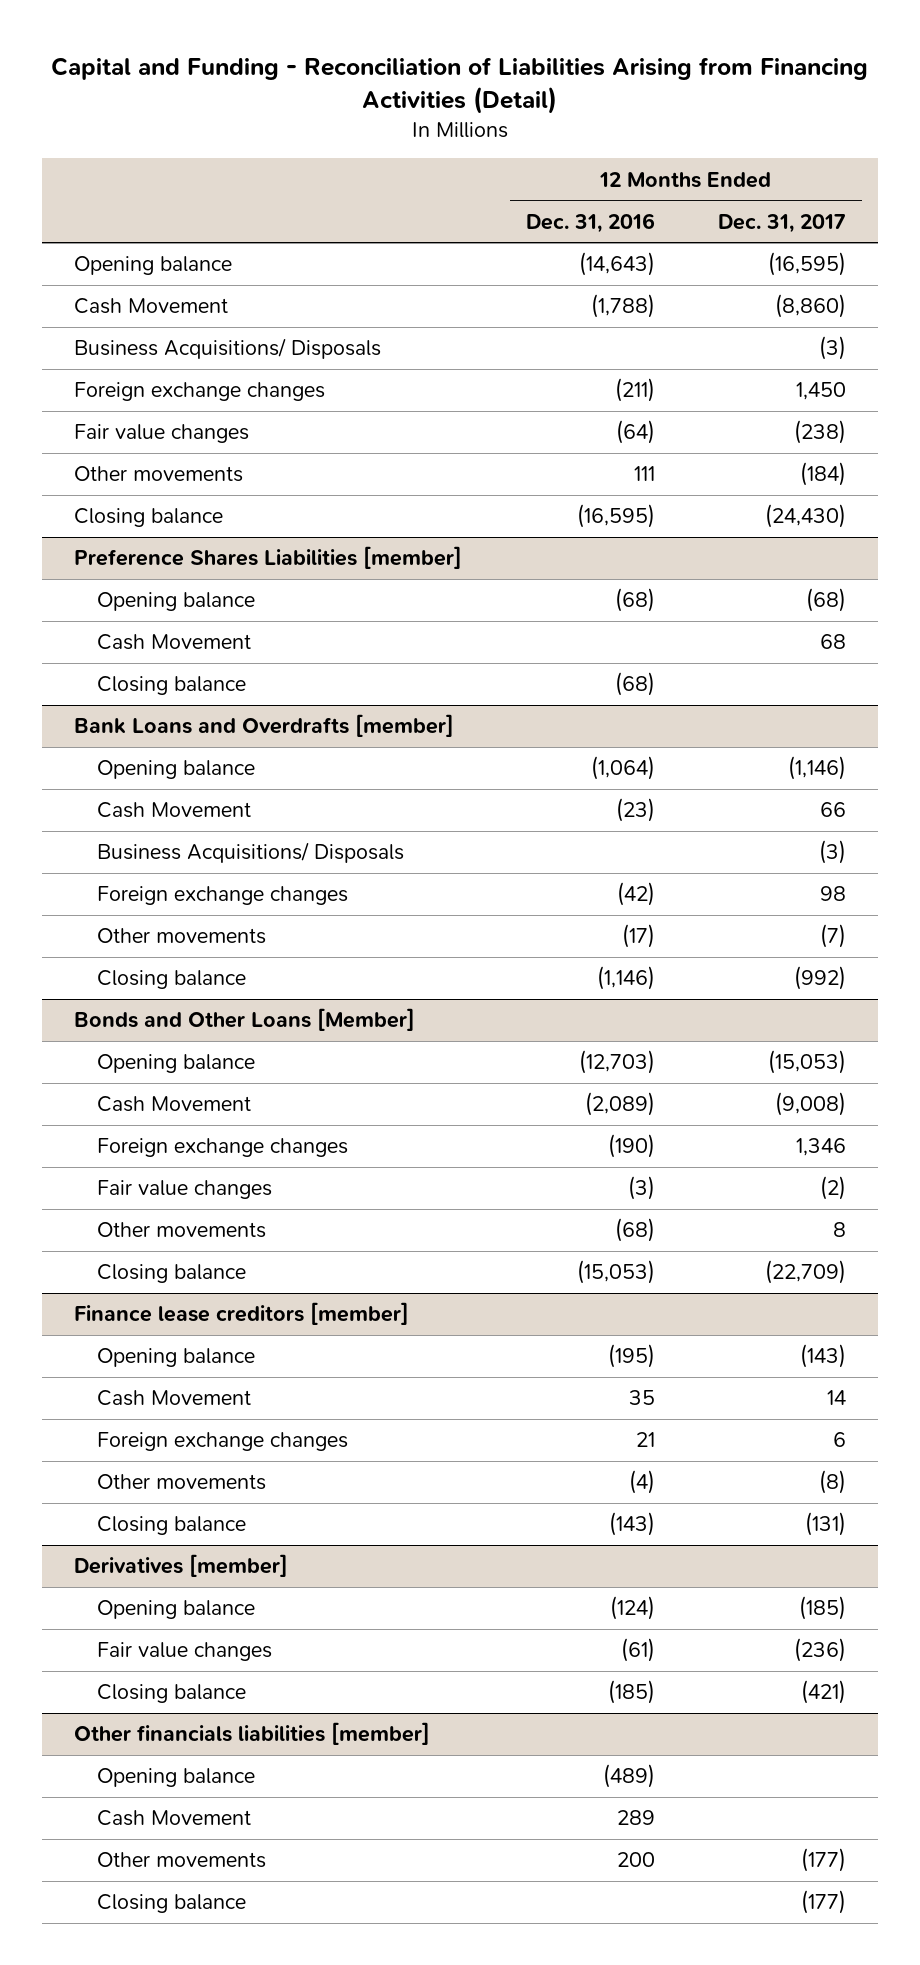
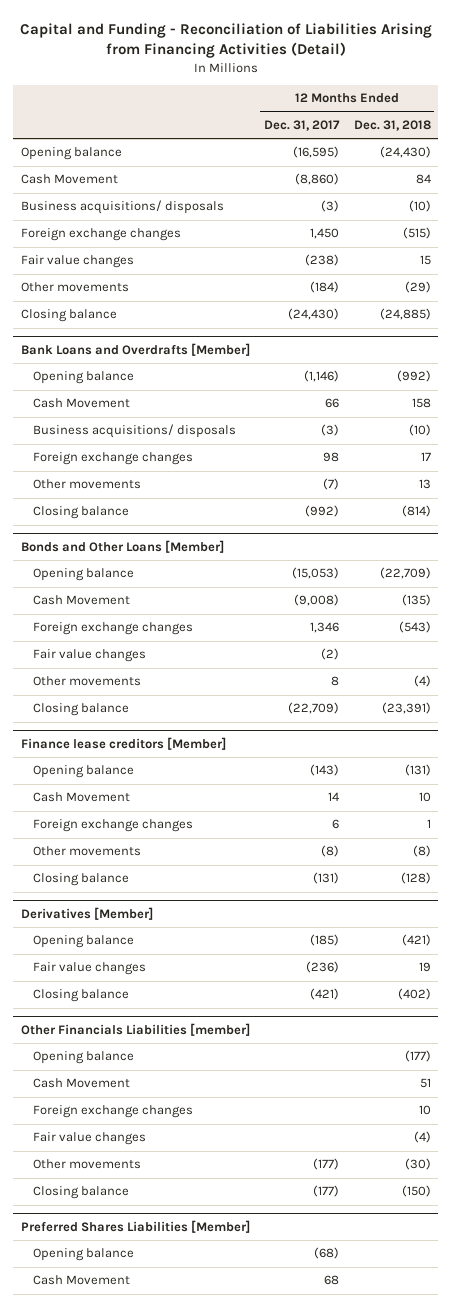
- | 12 Months Ended Dec. 31, 2016 | 12 Months Ended Dec. 31, 2017
+ | 12 Months Ended Dec. 31, 2017 | 12 Months Ended Dec. 31, 2018
- Business Acquisitions/ Disposals | | (3)
+ Business acquisitions/ disposals | (3) | (10)
- Preference Shares Liabilities [member]
- Opening balance | (68) | (68)
- Cash Movement | | 68
- Closing balance | (68) |
- Bank Loans and Overdrafts [member]
+ Bank Loans and Overdrafts [Member]
- Business Acquisitions/ Disposals | | (3)
+ Business acquisitions/ disposals | (3) | (10)
- Finance lease creditors [member]
+ Finance lease creditors [Member]
- Derivatives [member]
+ Derivatives [Member]
- Other financials liabilities [member]
+ Other Financials Liabilities [member]
+ Foreign exchange changes | | 10
+ Fair value changes | | (4)
+ Preferred Shares Liabilities [Member]
+ Opening balance | (68) |
+ Cash Movement | 68 |

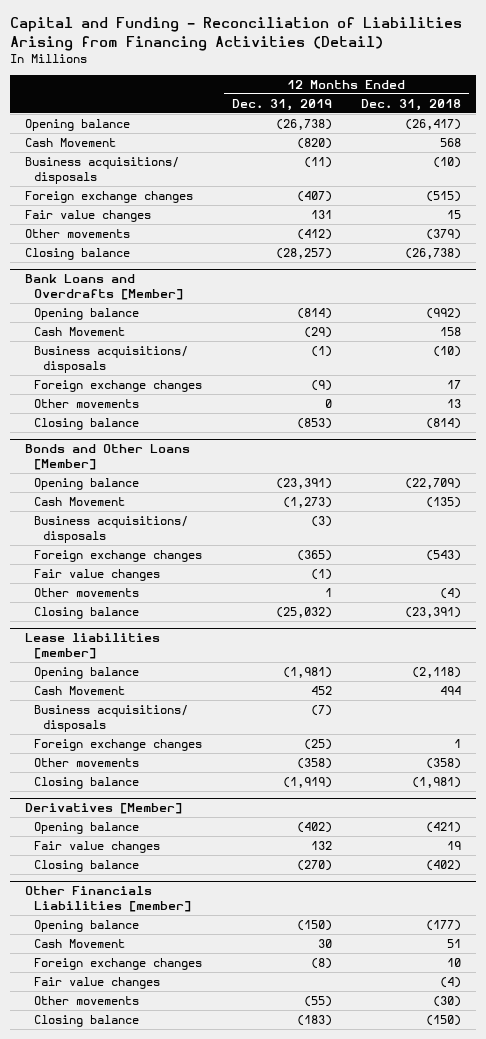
- | 12 Months Ended Dec. 31, 2017 | 12 Months Ended Dec. 31, 2018
+ | 12 Months Ended Dec. 31, 2019 | 12 Months Ended Dec. 31, 2018
- Opening balance | (16,595) | (24,430)
- Cash Movement | (8,860) | 84
+ Opening balance | (26,738) | (26,417)
+ Cash Movement | (820) | 568
- Other movements | (184) | (29)
- Closing balance | (24,430) | (24,885)
+ Other movements | (412) | (379)
+ Closing balance | (28,257) | (26,738)
@ Bonds and Other Loans [Member]
+ Business acquisitions/ disposals | (3) |
- Finance lease creditors [Member]
- Opening balance | (143) | (131)
- Cash Movement | 14 | 10
+ Lease liabilities [member]
+ Opening balance | (1,981) | (2,118)
+ Cash Movement | 452 | 494
+ Business acquisitions/ disposals | (7) |
- Other movements | (8) | (8)
- Closing balance | (131) | (128)
+ Other movements | (358) | (358)
+ Closing balance | (1,919) | (1,981)
- Preferred Shares Liabilities [Member]
- Opening balance | (68) |
- Cash Movement | 68 |

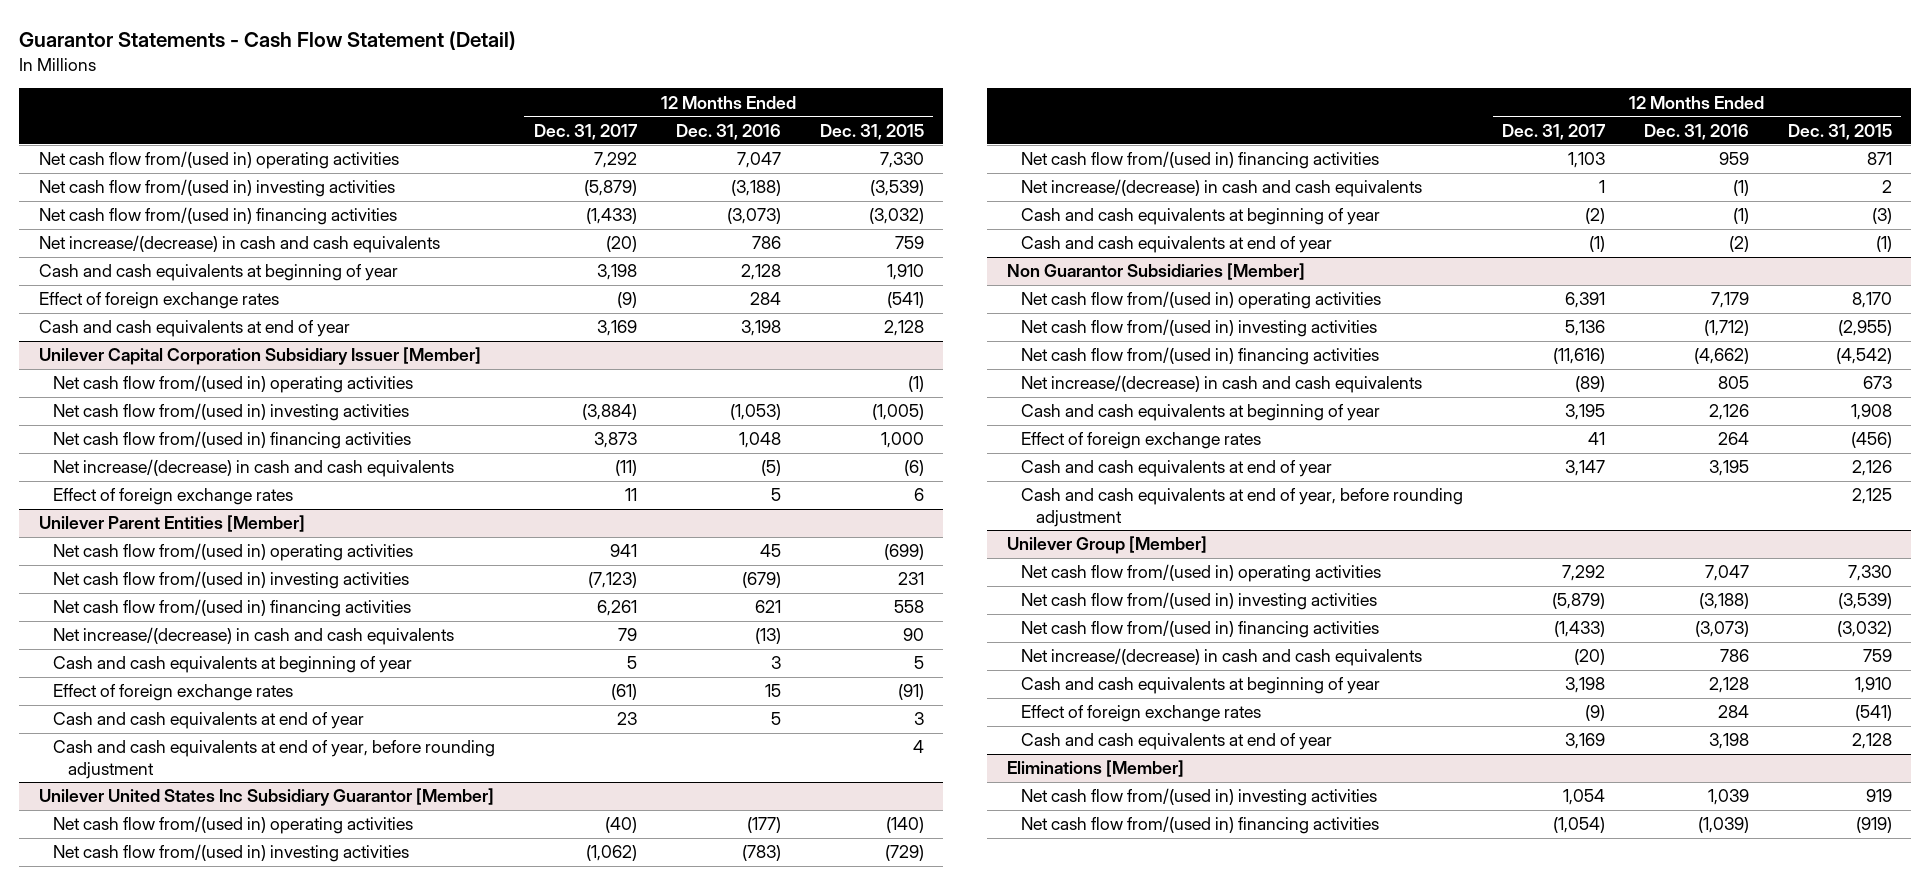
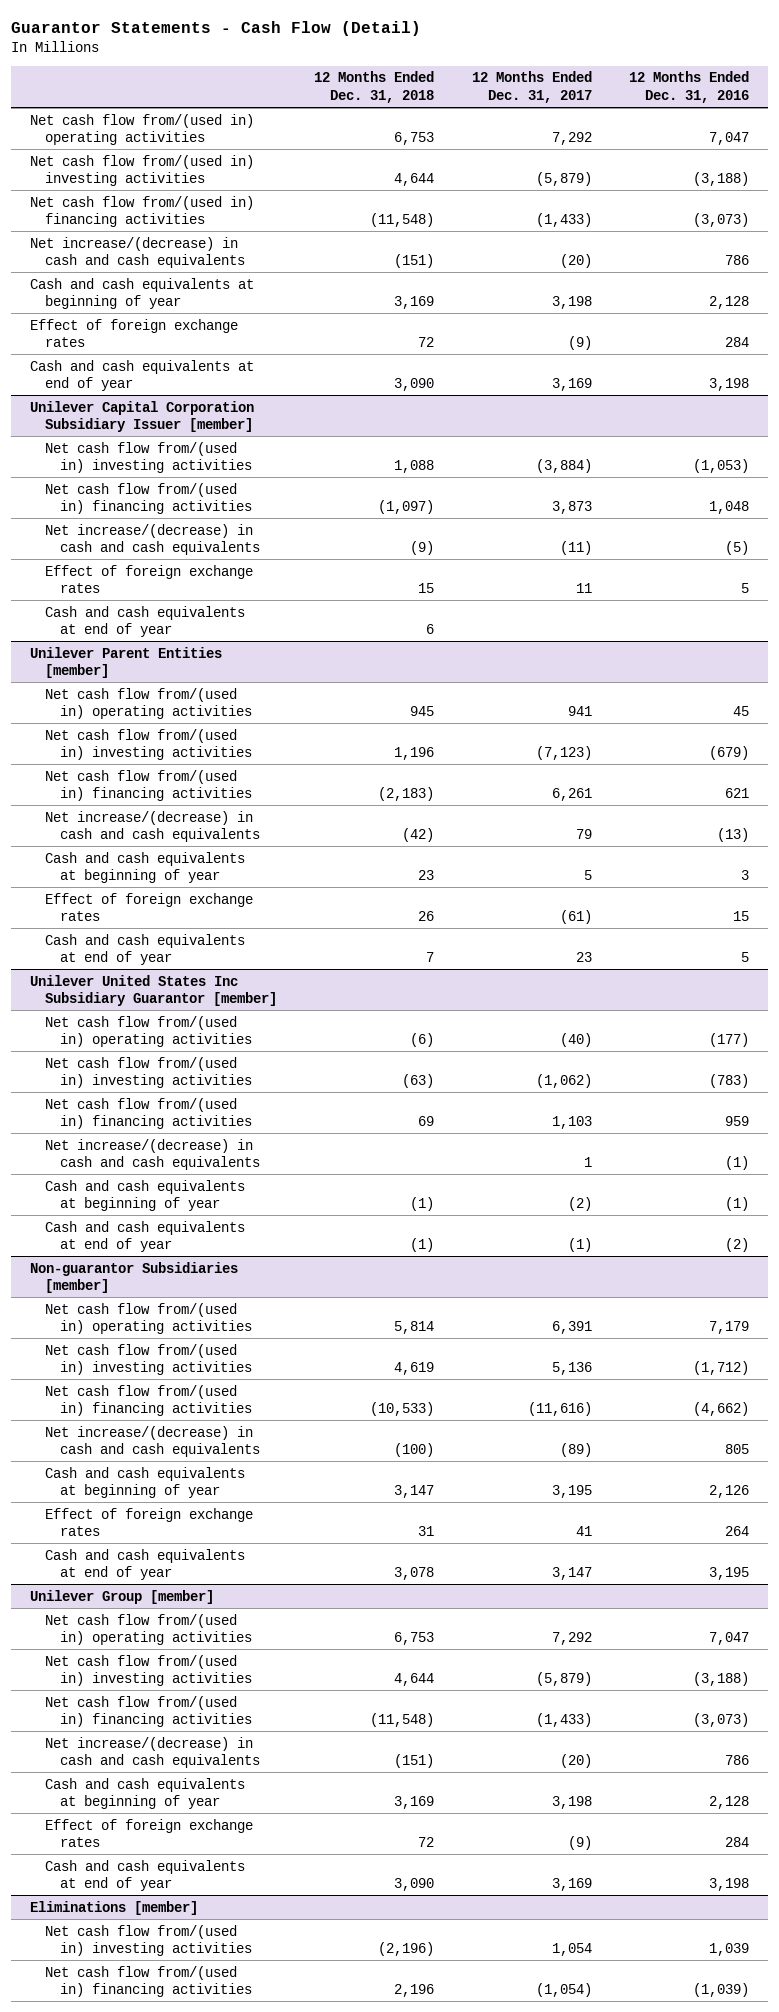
- Guarantor Statements - Cash Flow Statement (Detail)
+ Guarantor Statements - Cash Flow (Detail)
- | 12 Months Ended Dec. 31, 2017 | 12 Months Ended Dec. 31, 2016 | 12 Months Ended Dec. 31, 2015
+ | 12 Months Ended Dec. 31, 2018 | 12 Months Ended Dec. 31, 2017 | 12 Months Ended Dec. 31, 2016
- Unilever Capital Corporation Subsidiary Issuer [Member]
- Net cash flow from/(used in) operating activities | | | (1)
+ Unilever Capital Corporation Subsidiary Issuer [member]
- Unilever Parent Entities [Member]
+ Cash and cash equivalents at end of year | 6 | |
+ Unilever Parent Entities [member]
- Cash and cash equivalents at end of year, before rounding adjustment | | | 4
- Unilever United States Inc Subsidiary Guarantor [Member]
+ Unilever United States Inc Subsidiary Guarantor [member]
- Non Guarantor Subsidiaries [Member]
+ Non-guarantor Subsidiaries [member]
- Cash and cash equivalents at end of year, before rounding adjustment | | | 2,125
- Unilever Group [Member]
+ Unilever Group [member]
- Eliminations [Member]
+ Eliminations [member]

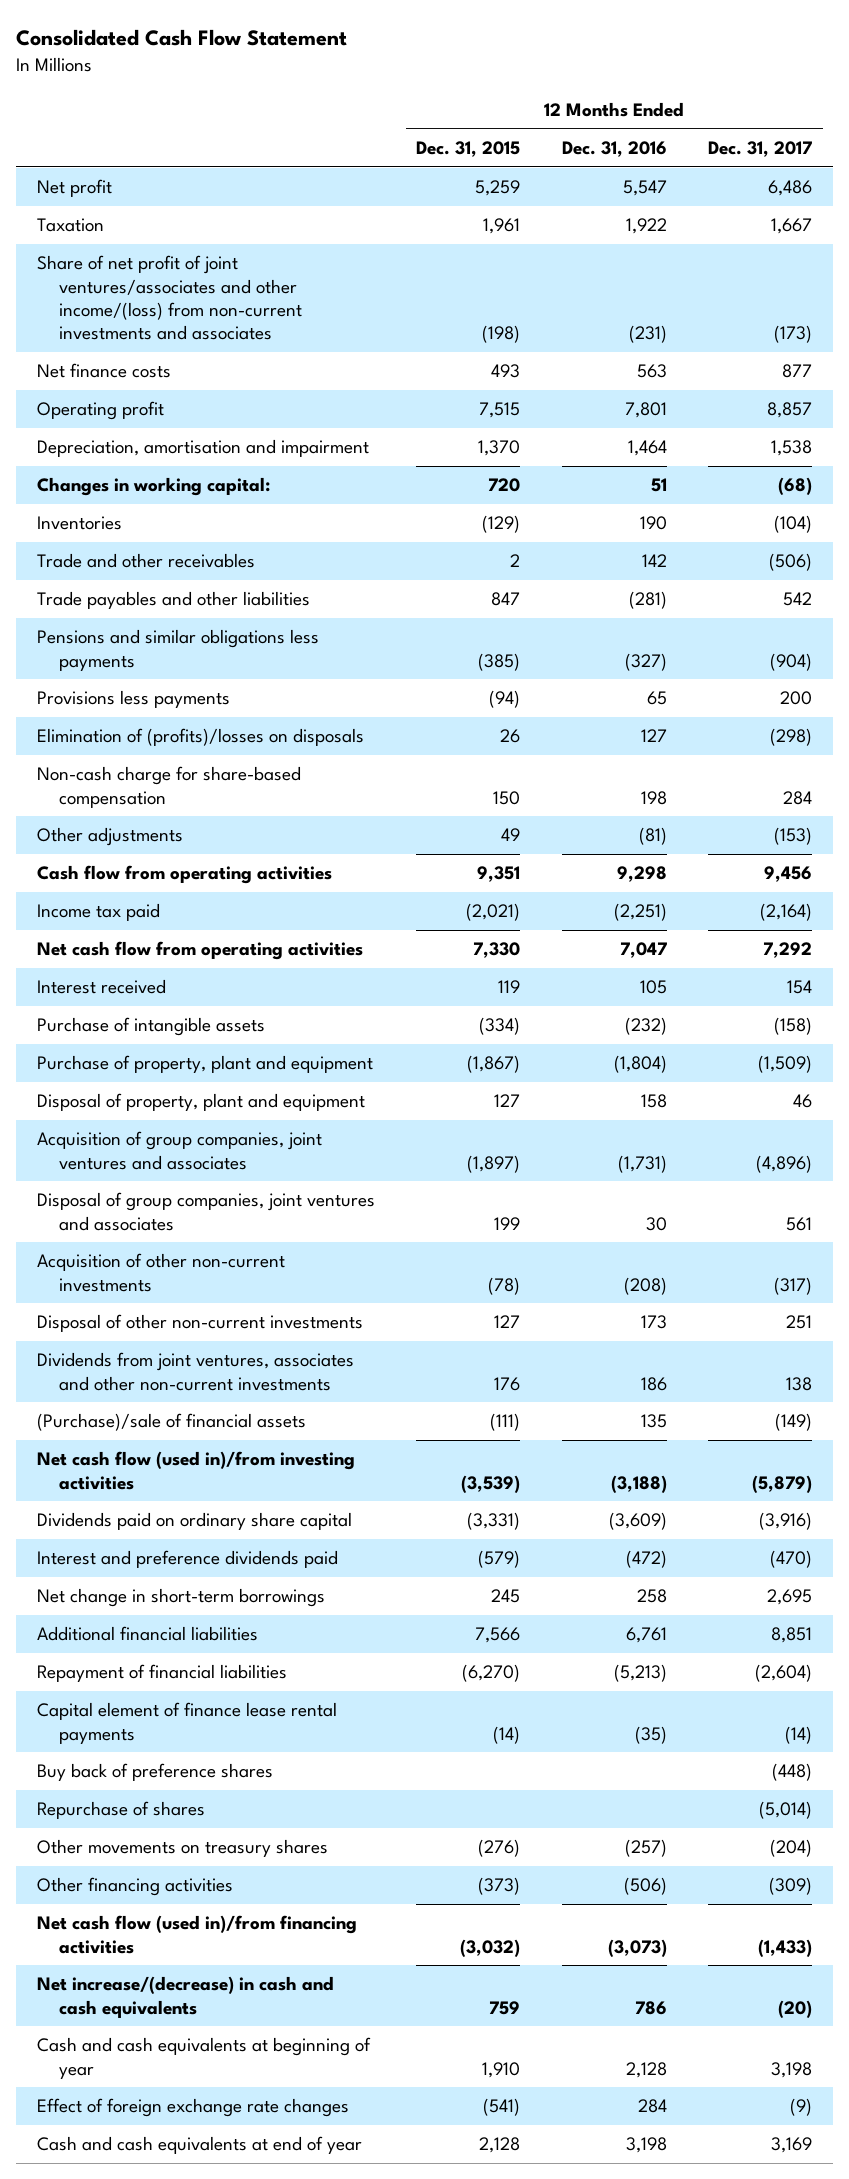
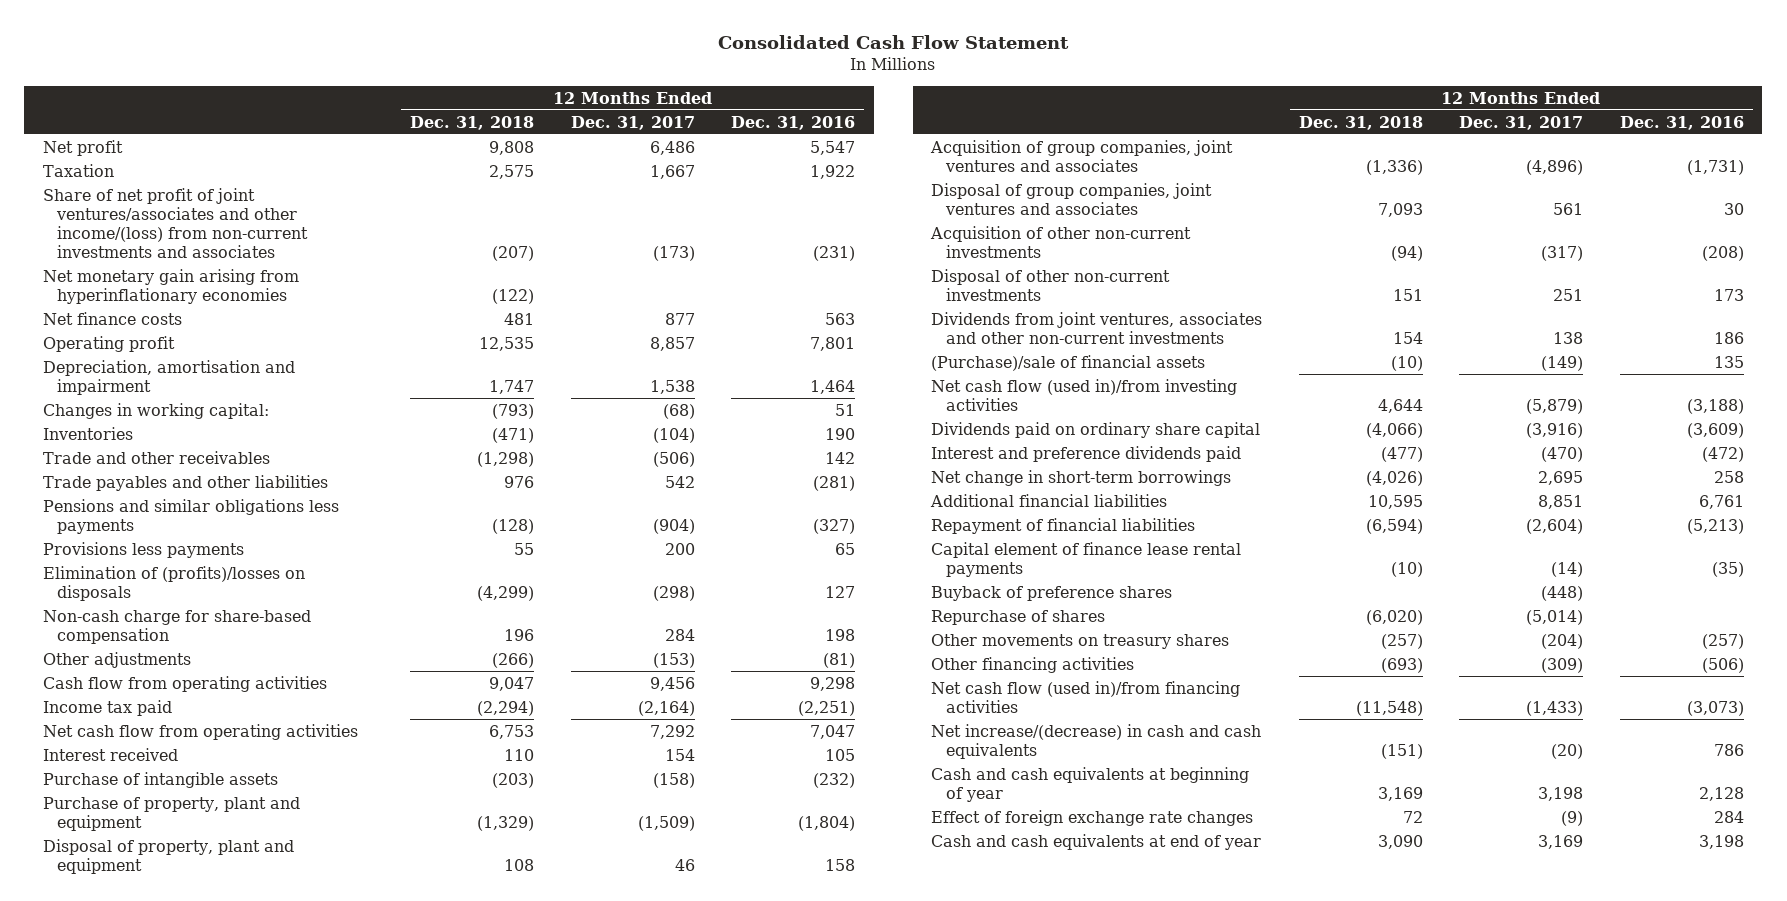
- | 12 Months Ended Dec. 31, 2015 | 12 Months Ended Dec. 31, 2016 | 12 Months Ended Dec. 31, 2017
+ | 12 Months Ended Dec. 31, 2018 | 12 Months Ended Dec. 31, 2017 | 12 Months Ended Dec. 31, 2016
+ Net monetary gain arising from hyperinflationary economies | (122) | |
- Buy back of preference shares | | | (448)
+ Buyback of preference shares | | (448) |

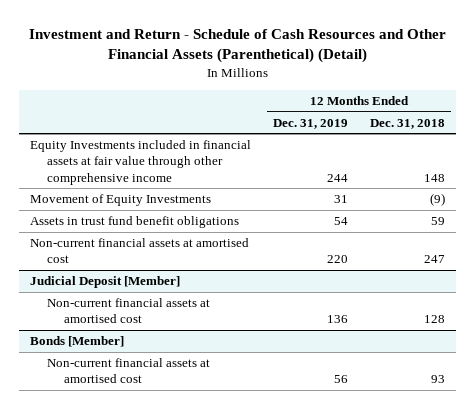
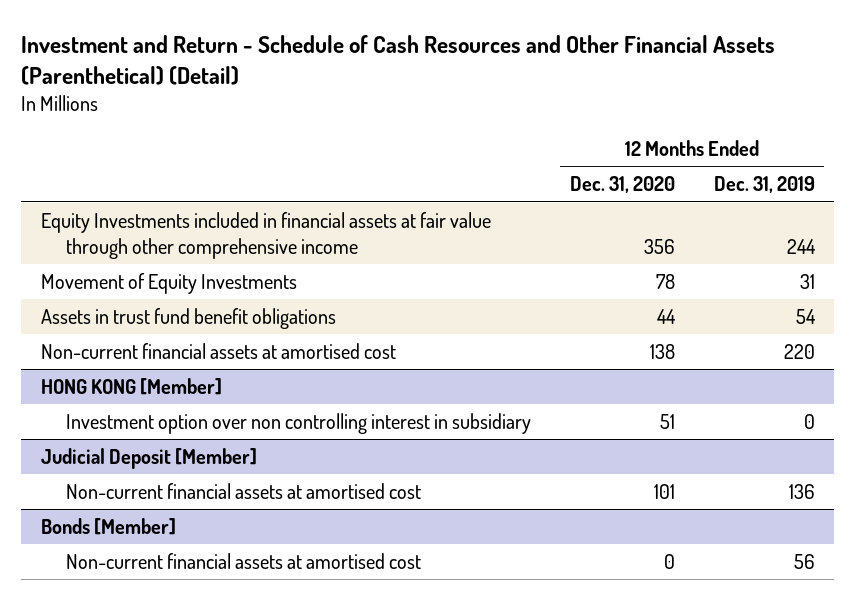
- | 12 Months Ended Dec. 31, 2019 | 12 Months Ended Dec. 31, 2018
+ | 12 Months Ended Dec. 31, 2020 | 12 Months Ended Dec. 31, 2019
+ HONG KONG [Member]
+ Investment option over non controlling interest in subsidiary | 51 | 0

